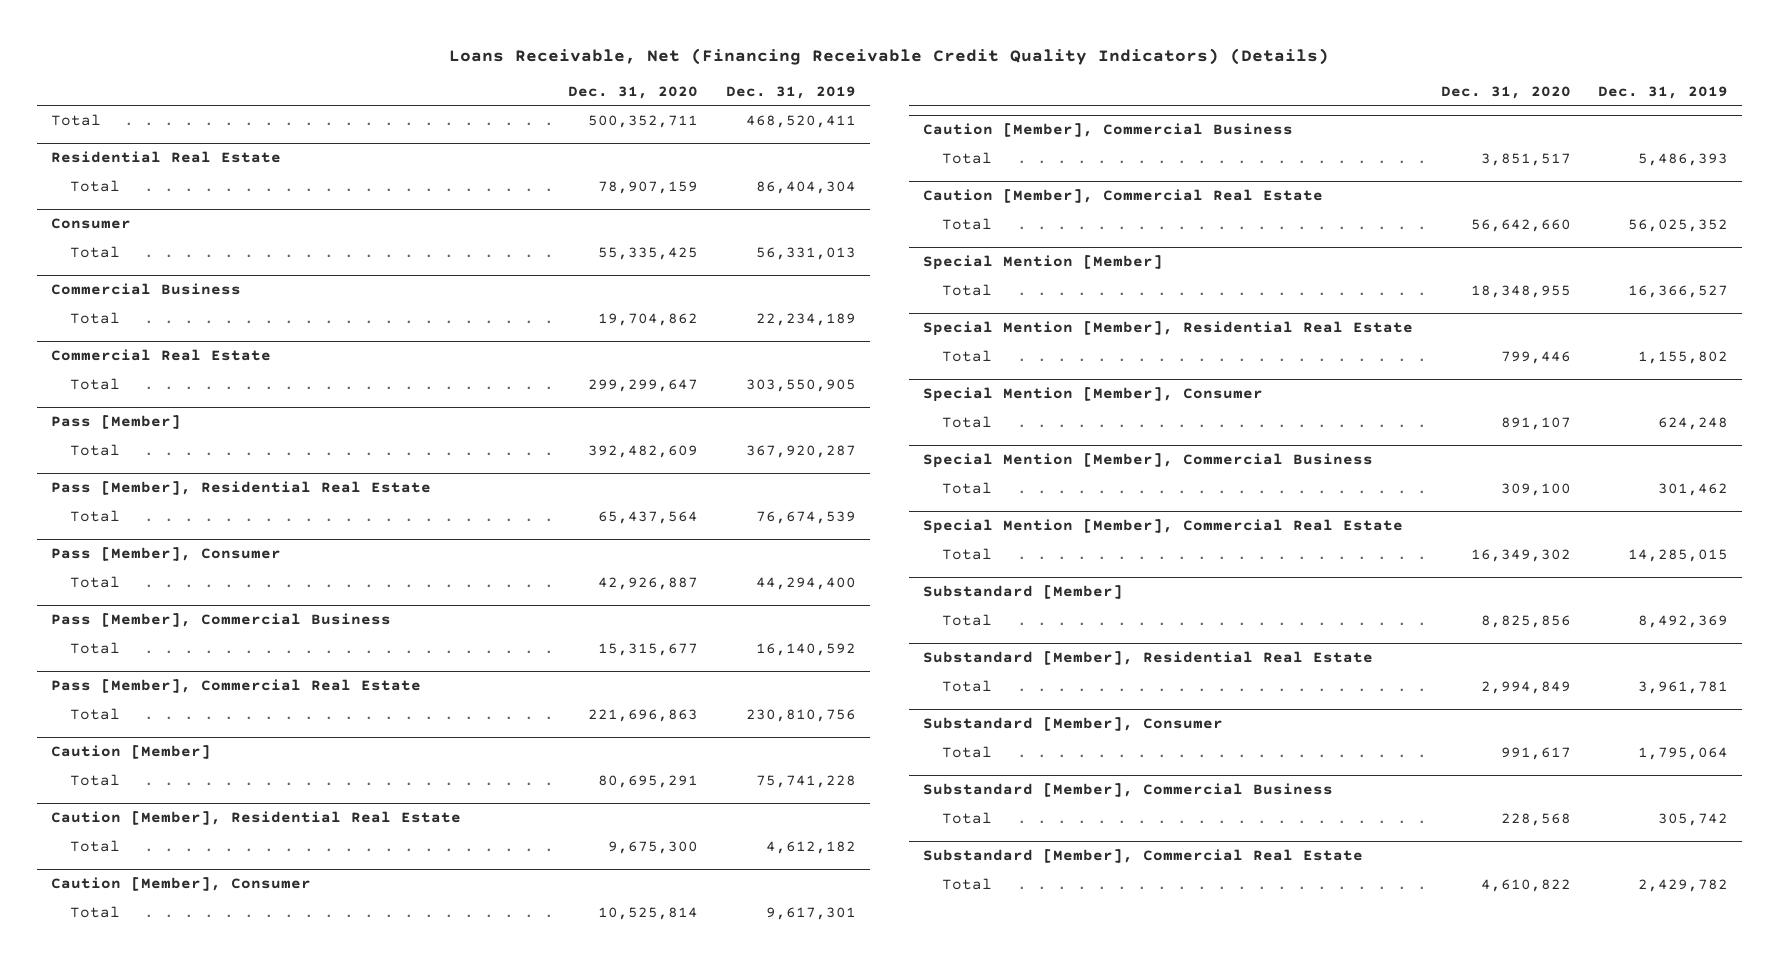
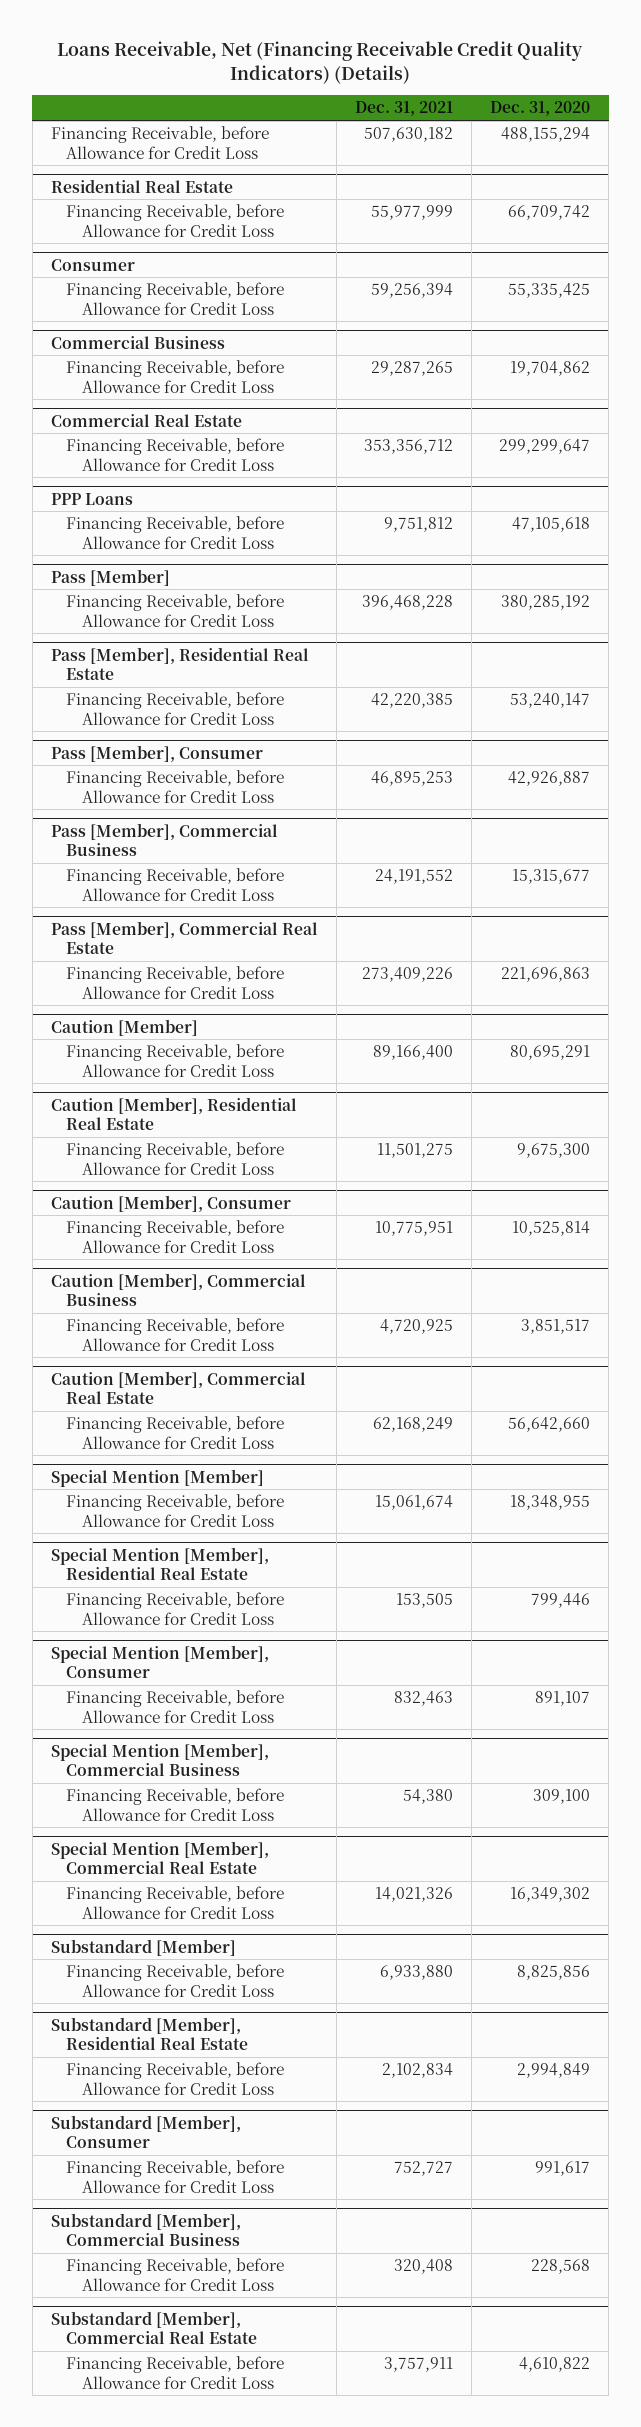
- | Dec. 31, 2020 | Dec. 31, 2019
+ | Dec. 31, 2021 | Dec. 31, 2020
- Total | 500,352,711 | 468,520,411
+ Financing Receivable, before Allowance for Credit Loss | 507,630,182 | 488,155,294
@ Residential Real Estate
- Total | 78,907,159 | 86,404,304
+ Financing Receivable, before Allowance for Credit Loss | 55,977,999 | 66,709,742
@ Consumer
- Total | 55,335,425 | 56,331,013
+ Financing Receivable, before Allowance for Credit Loss | 59,256,394 | 55,335,425
@ Commercial Business
- Total | 19,704,862 | 22,234,189
+ Financing Receivable, before Allowance for Credit Loss | 29,287,265 | 19,704,862
@ Commercial Real Estate
- Total | 299,299,647 | 303,550,905
+ Financing Receivable, before Allowance for Credit Loss | 353,356,712 | 299,299,647
+ PPP Loans
+ Financing Receivable, before Allowance for Credit Loss | 9,751,812 | 47,105,618
@ Pass [Member]
- Total | 392,482,609 | 367,920,287
+ Financing Receivable, before Allowance for Credit Loss | 396,468,228 | 380,285,192
@ Pass [Member], Residential Real Estate
- Total | 65,437,564 | 76,674,539
+ Financing Receivable, before Allowance for Credit Loss | 42,220,385 | 53,240,147
@ Pass [Member], Consumer
- Total | 42,926,887 | 44,294,400
+ Financing Receivable, before Allowance for Credit Loss | 46,895,253 | 42,926,887
@ Pass [Member], Commercial Business
- Total | 15,315,677 | 16,140,592
+ Financing Receivable, before Allowance for Credit Loss | 24,191,552 | 15,315,677
@ Pass [Member], Commercial Real Estate
- Total | 221,696,863 | 230,810,756
+ Financing Receivable, before Allowance for Credit Loss | 273,409,226 | 221,696,863
@ Caution [Member]
- Total | 80,695,291 | 75,741,228
+ Financing Receivable, before Allowance for Credit Loss | 89,166,400 | 80,695,291
@ Caution [Member], Residential Real Estate
- Total | 9,675,300 | 4,612,182
+ Financing Receivable, before Allowance for Credit Loss | 11,501,275 | 9,675,300
@ Caution [Member], Consumer
- Total | 10,525,814 | 9,617,301
+ Financing Receivable, before Allowance for Credit Loss | 10,775,951 | 10,525,814
@ Caution [Member], Commercial Business
- Total | 3,851,517 | 5,486,393
+ Financing Receivable, before Allowance for Credit Loss | 4,720,925 | 3,851,517
@ Caution [Member], Commercial Real Estate
- Total | 56,642,660 | 56,025,352
+ Financing Receivable, before Allowance for Credit Loss | 62,168,249 | 56,642,660
@ Special Mention [Member]
- Total | 18,348,955 | 16,366,527
+ Financing Receivable, before Allowance for Credit Loss | 15,061,674 | 18,348,955
@ Special Mention [Member], Residential Real Estate
- Total | 799,446 | 1,155,802
+ Financing Receivable, before Allowance for Credit Loss | 153,505 | 799,446
@ Special Mention [Member], Consumer
- Total | 891,107 | 624,248
+ Financing Receivable, before Allowance for Credit Loss | 832,463 | 891,107
@ Special Mention [Member], Commercial Business
- Total | 309,100 | 301,462
+ Financing Receivable, before Allowance for Credit Loss | 54,380 | 309,100
@ Special Mention [Member], Commercial Real Estate
- Total | 16,349,302 | 14,285,015
+ Financing Receivable, before Allowance for Credit Loss | 14,021,326 | 16,349,302
@ Substandard [Member]
- Total | 8,825,856 | 8,492,369
+ Financing Receivable, before Allowance for Credit Loss | 6,933,880 | 8,825,856
@ Substandard [Member], Residential Real Estate
- Total | 2,994,849 | 3,961,781
+ Financing Receivable, before Allowance for Credit Loss | 2,102,834 | 2,994,849
@ Substandard [Member], Consumer
- Total | 991,617 | 1,795,064
+ Financing Receivable, before Allowance for Credit Loss | 752,727 | 991,617
@ Substandard [Member], Commercial Business
- Total | 228,568 | 305,742
+ Financing Receivable, before Allowance for Credit Loss | 320,408 | 228,568
@ Substandard [Member], Commercial Real Estate
- Total | 4,610,822 | 2,429,782
+ Financing Receivable, before Allowance for Credit Loss | 3,757,911 | 4,610,822

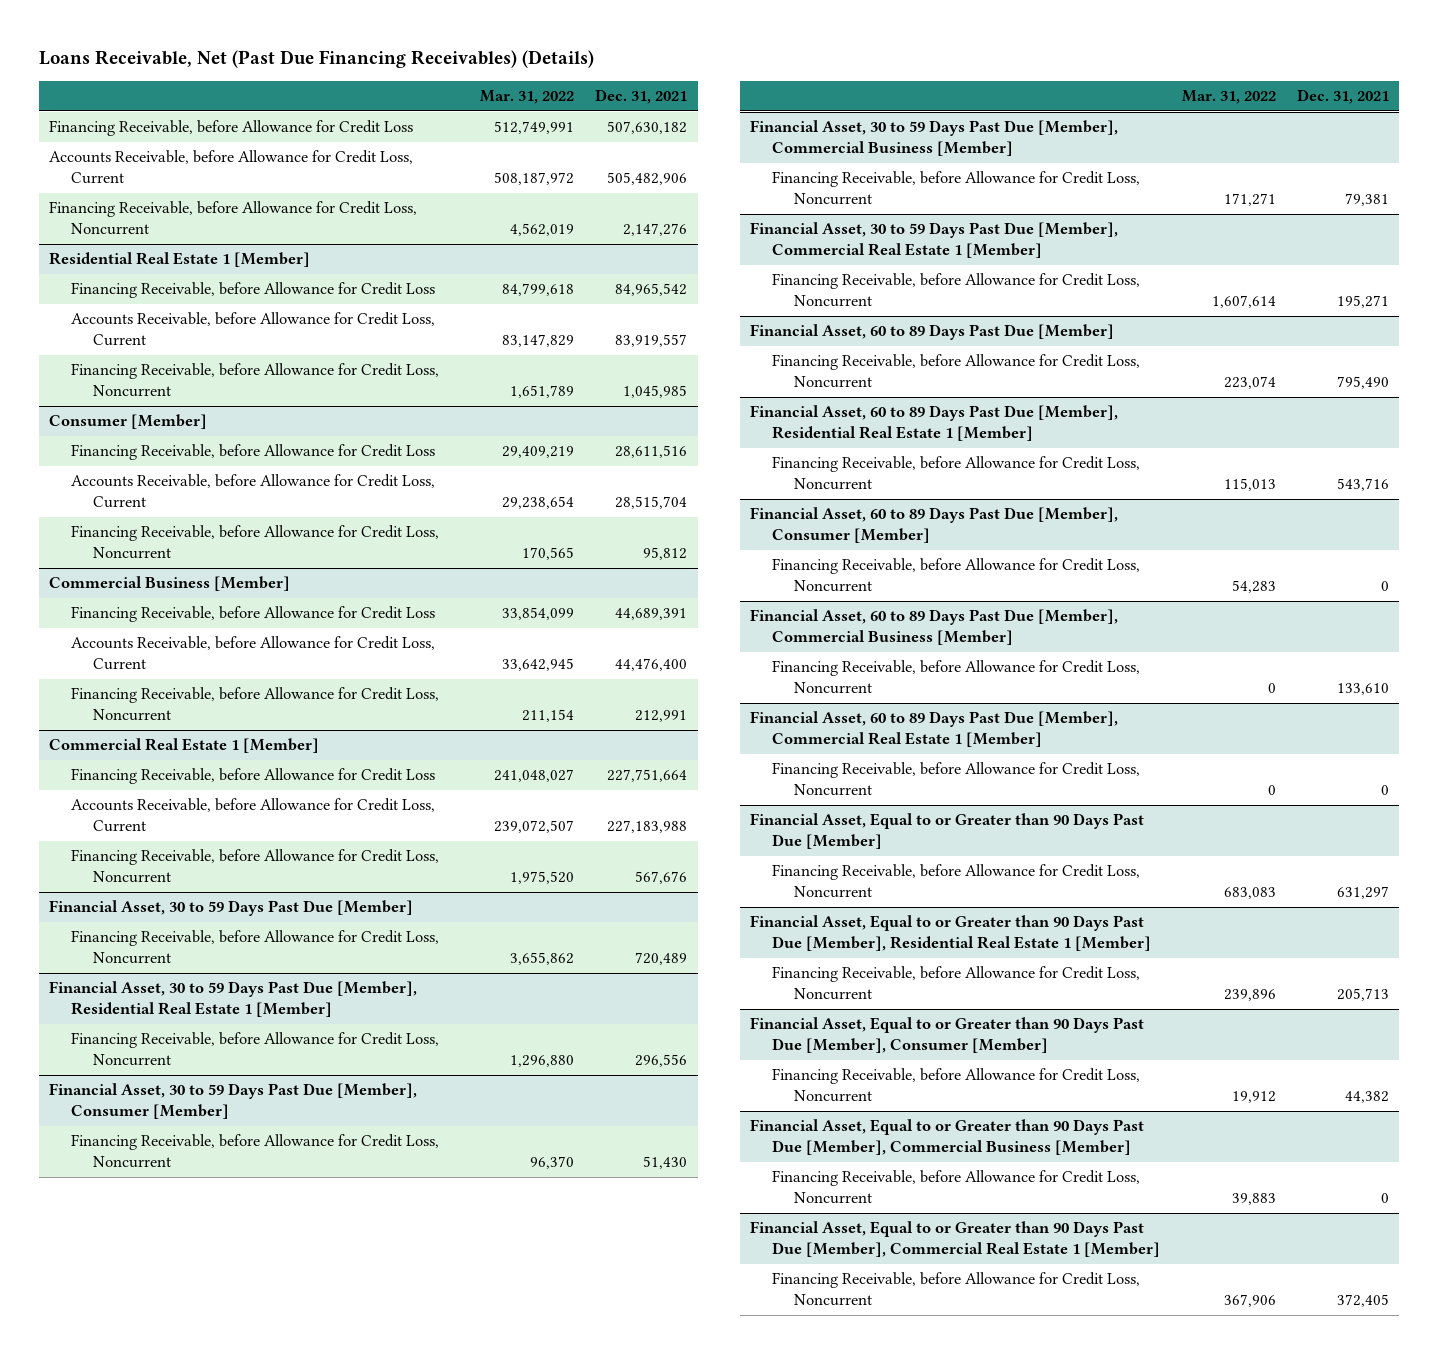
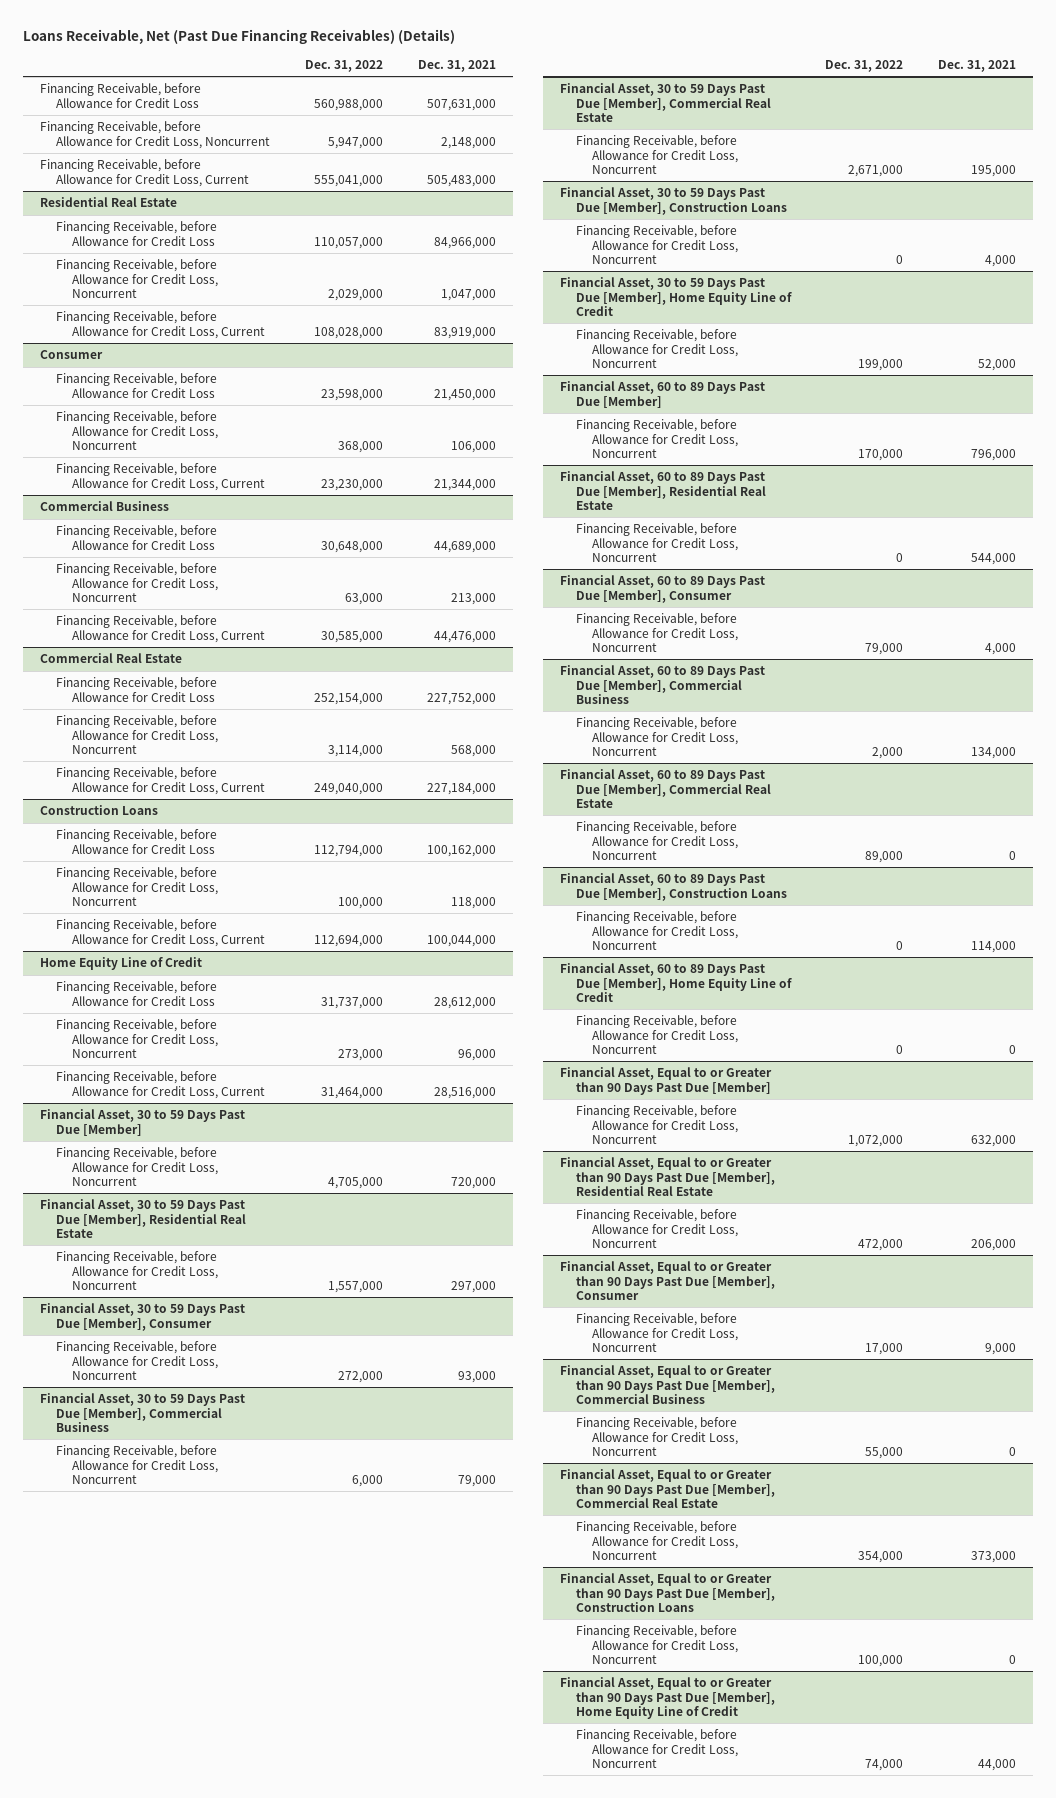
- | Mar. 31, 2022 | Dec. 31, 2021
+ | Dec. 31, 2022 | Dec. 31, 2021
- Financing Receivable, before Allowance for Credit Loss | 512,749,991 | 507,630,182
- Accounts Receivable, before Allowance for Credit Loss, Current | 508,187,972 | 505,482,906
- Financing Receivable, before Allowance for Credit Loss, Noncurrent | 4,562,019 | 2,147,276
- Residential Real Estate 1 [Member]
- Financing Receivable, before Allowance for Credit Loss | 84,799,618 | 84,965,542
- Accounts Receivable, before Allowance for Credit Loss, Current | 83,147,829 | 83,919,557
- Financing Receivable, before Allowance for Credit Loss, Noncurrent | 1,651,789 | 1,045,985
- Consumer [Member]
- Financing Receivable, before Allowance for Credit Loss | 29,409,219 | 28,611,516
- Accounts Receivable, before Allowance for Credit Loss, Current | 29,238,654 | 28,515,704
- Financing Receivable, before Allowance for Credit Loss, Noncurrent | 170,565 | 95,812
- Commercial Business [Member]
- Financing Receivable, before Allowance for Credit Loss | 33,854,099 | 44,689,391
- Accounts Receivable, before Allowance for Credit Loss, Current | 33,642,945 | 44,476,400
- Financing Receivable, before Allowance for Credit Loss, Noncurrent | 211,154 | 212,991
- Commercial Real Estate 1 [Member]
- Financing Receivable, before Allowance for Credit Loss | 241,048,027 | 227,751,664
- Accounts Receivable, before Allowance for Credit Loss, Current | 239,072,507 | 227,183,988
- Financing Receivable, before Allowance for Credit Loss, Noncurrent | 1,975,520 | 567,676
+ Financing Receivable, before Allowance for Credit Loss | 560,988,000 | 507,631,000
+ Financing Receivable, before Allowance for Credit Loss, Noncurrent | 5,947,000 | 2,148,000
+ Financing Receivable, before Allowance for Credit Loss, Current | 555,041,000 | 505,483,000
+ Residential Real Estate
+ Financing Receivable, before Allowance for Credit Loss | 110,057,000 | 84,966,000
+ Financing Receivable, before Allowance for Credit Loss, Noncurrent | 2,029,000 | 1,047,000
+ Financing Receivable, before Allowance for Credit Loss, Current | 108,028,000 | 83,919,000
+ Consumer
+ Financing Receivable, before Allowance for Credit Loss | 23,598,000 | 21,450,000
+ Financing Receivable, before Allowance for Credit Loss, Noncurrent | 368,000 | 106,000
+ Financing Receivable, before Allowance for Credit Loss, Current | 23,230,000 | 21,344,000
+ Commercial Business
+ Financing Receivable, before Allowance for Credit Loss | 30,648,000 | 44,689,000
+ Financing Receivable, before Allowance for Credit Loss, Noncurrent | 63,000 | 213,000
+ Financing Receivable, before Allowance for Credit Loss, Current | 30,585,000 | 44,476,000
+ Commercial Real Estate
+ Financing Receivable, before Allowance for Credit Loss | 252,154,000 | 227,752,000
+ Financing Receivable, before Allowance for Credit Loss, Noncurrent | 3,114,000 | 568,000
+ Financing Receivable, before Allowance for Credit Loss, Current | 249,040,000 | 227,184,000
+ Construction Loans
+ Financing Receivable, before Allowance for Credit Loss | 112,794,000 | 100,162,000
+ Financing Receivable, before Allowance for Credit Loss, Noncurrent | 100,000 | 118,000
+ Financing Receivable, before Allowance for Credit Loss, Current | 112,694,000 | 100,044,000
+ Home Equity Line of Credit
+ Financing Receivable, before Allowance for Credit Loss | 31,737,000 | 28,612,000
+ Financing Receivable, before Allowance for Credit Loss, Noncurrent | 273,000 | 96,000
+ Financing Receivable, before Allowance for Credit Loss, Current | 31,464,000 | 28,516,000
@ Financial Asset, 30 to 59 Days Past Due [Member]
- Financing Receivable, before Allowance for Credit Loss, Noncurrent | 3,655,862 | 720,489
- Financial Asset, 30 to 59 Days Past Due [Member], Residential Real Estate 1 [Member]
- Financing Receivable, before Allowance for Credit Loss, Noncurrent | 1,296,880 | 296,556
- Financial Asset, 30 to 59 Days Past Due [Member], Consumer [Member]
- Financing Receivable, before Allowance for Credit Loss, Noncurrent | 96,370 | 51,430
- Financial Asset, 30 to 59 Days Past Due [Member], Commercial Business [Member]
- Financing Receivable, before Allowance for Credit Loss, Noncurrent | 171,271 | 79,381
- Financial Asset, 30 to 59 Days Past Due [Member], Commercial Real Estate 1 [Member]
- Financing Receivable, before Allowance for Credit Loss, Noncurrent | 1,607,614 | 195,271
@ Financial Asset, 30 to 59 Days Past Due [Member]
+ Financing Receivable, before Allowance for Credit Loss, Noncurrent | 4,705,000 | 720,000
+ Financial Asset, 30 to 59 Days Past Due [Member], Residential Real Estate
+ Financing Receivable, before Allowance for Credit Loss, Noncurrent | 1,557,000 | 297,000
+ Financial Asset, 30 to 59 Days Past Due [Member], Consumer
+ Financing Receivable, before Allowance for Credit Loss, Noncurrent | 272,000 | 93,000
+ Financial Asset, 30 to 59 Days Past Due [Member], Commercial Business
+ Financing Receivable, before Allowance for Credit Loss, Noncurrent | 6,000 | 79,000
+ Financial Asset, 30 to 59 Days Past Due [Member], Commercial Real Estate
+ Financing Receivable, before Allowance for Credit Loss, Noncurrent | 2,671,000 | 195,000
+ Financial Asset, 30 to 59 Days Past Due [Member], Construction Loans
+ Financing Receivable, before Allowance for Credit Loss, Noncurrent | 0 | 4,000
+ Financial Asset, 30 to 59 Days Past Due [Member], Home Equity Line of Credit
+ Financing Receivable, before Allowance for Credit Loss, Noncurrent | 199,000 | 52,000
@ Financial Asset, 60 to 89 Days Past Due [Member]
- Financing Receivable, before Allowance for Credit Loss, Noncurrent | 223,074 | 795,490
- Financial Asset, 60 to 89 Days Past Due [Member], Residential Real Estate 1 [Member]
- Financing Receivable, before Allowance for Credit Loss, Noncurrent | 115,013 | 543,716
- Financial Asset, 60 to 89 Days Past Due [Member], Consumer [Member]
@ Financial Asset, 60 to 89 Days Past Due [Member]
+ Financing Receivable, before Allowance for Credit Loss, Noncurrent | 170,000 | 796,000
+ Financial Asset, 60 to 89 Days Past Due [Member], Residential Real Estate
+ Financing Receivable, before Allowance for Credit Loss, Noncurrent | 0 | 544,000
+ Financial Asset, 60 to 89 Days Past Due [Member], Consumer
+ Financing Receivable, before Allowance for Credit Loss, Noncurrent | 79,000 | 4,000
+ Financial Asset, 60 to 89 Days Past Due [Member], Commercial Business
+ Financing Receivable, before Allowance for Credit Loss, Noncurrent | 2,000 | 134,000
+ Financial Asset, 60 to 89 Days Past Due [Member], Commercial Real Estate
- Financial Asset, 60 to 89 Days Past Due [Member], Commercial Business [Member]
- Financing Receivable, before Allowance for Credit Loss, Noncurrent | 0 | 133,610
- Financial Asset, 60 to 89 Days Past Due [Member], Commercial Real Estate 1 [Member]
+ Financial Asset, 60 to 89 Days Past Due [Member], Construction Loans
+ Financing Receivable, before Allowance for Credit Loss, Noncurrent | 0 | 114,000
+ Financial Asset, 60 to 89 Days Past Due [Member], Home Equity Line of Credit
@ Financial Asset, Equal to or Greater than 90 Days Past Due [Member]
- Financing Receivable, before Allowance for Credit Loss, Noncurrent | 683,083 | 631,297
- Financial Asset, Equal to or Greater than 90 Days Past Due [Member], Residential Real Estate 1 [Member]
- Financing Receivable, before Allowance for Credit Loss, Noncurrent | 239,896 | 205,713
- Financial Asset, Equal to or Greater than 90 Days Past Due [Member], Consumer [Member]
- Financing Receivable, before Allowance for Credit Loss, Noncurrent | 19,912 | 44,382
- Financial Asset, Equal to or Greater than 90 Days Past Due [Member], Commercial Business [Member]
@ Financial Asset, Equal to or Greater than 90 Days Past Due [Member]
+ Financing Receivable, before Allowance for Credit Loss, Noncurrent | 1,072,000 | 632,000
+ Financial Asset, Equal to or Greater than 90 Days Past Due [Member], Residential Real Estate
+ Financing Receivable, before Allowance for Credit Loss, Noncurrent | 472,000 | 206,000
+ Financial Asset, Equal to or Greater than 90 Days Past Due [Member], Consumer
+ Financing Receivable, before Allowance for Credit Loss, Noncurrent | 17,000 | 9,000
+ Financial Asset, Equal to or Greater than 90 Days Past Due [Member], Commercial Business
- Financial Asset, Equal to or Greater than 90 Days Past Due [Member], Commercial Real Estate 1 [Member]
- Financing Receivable, before Allowance for Credit Loss, Noncurrent | 367,906 | 372,405
+ Financial Asset, Equal to or Greater than 90 Days Past Due [Member], Commercial Real Estate
+ Financing Receivable, before Allowance for Credit Loss, Noncurrent | 354,000 | 373,000
+ Financial Asset, Equal to or Greater than 90 Days Past Due [Member], Construction Loans
+ Financing Receivable, before Allowance for Credit Loss, Noncurrent | 100,000 | 0
+ Financial Asset, Equal to or Greater than 90 Days Past Due [Member], Home Equity Line of Credit
+ Financing Receivable, before Allowance for Credit Loss, Noncurrent | 74,000 | 44,000

